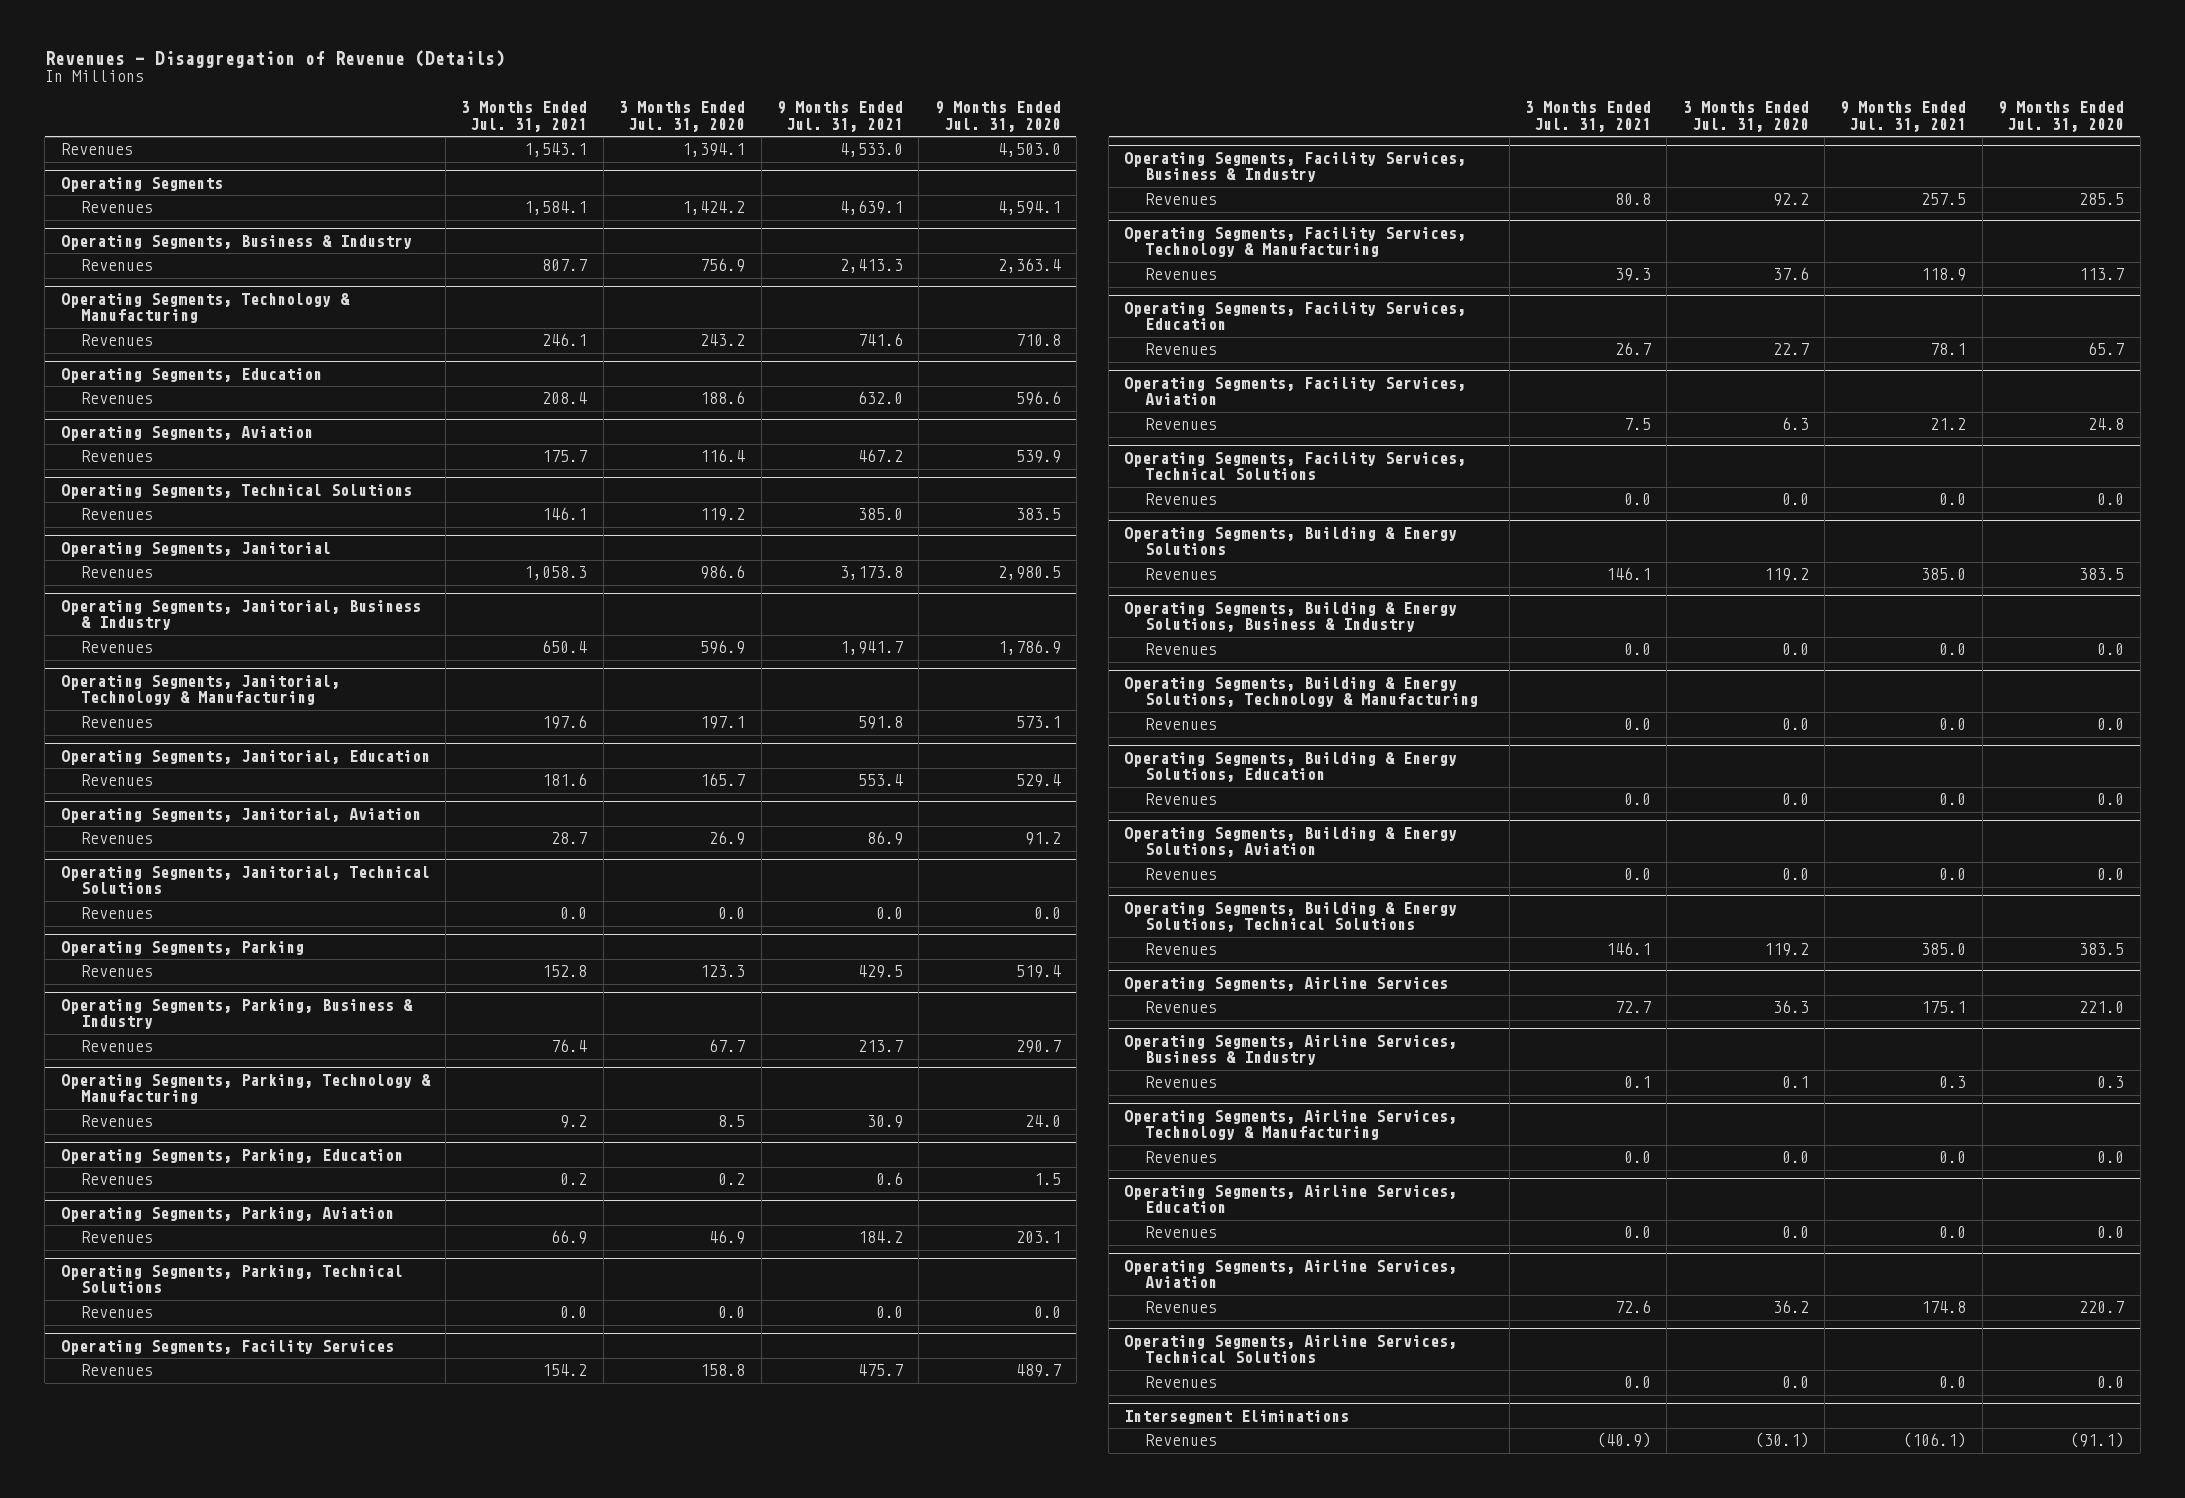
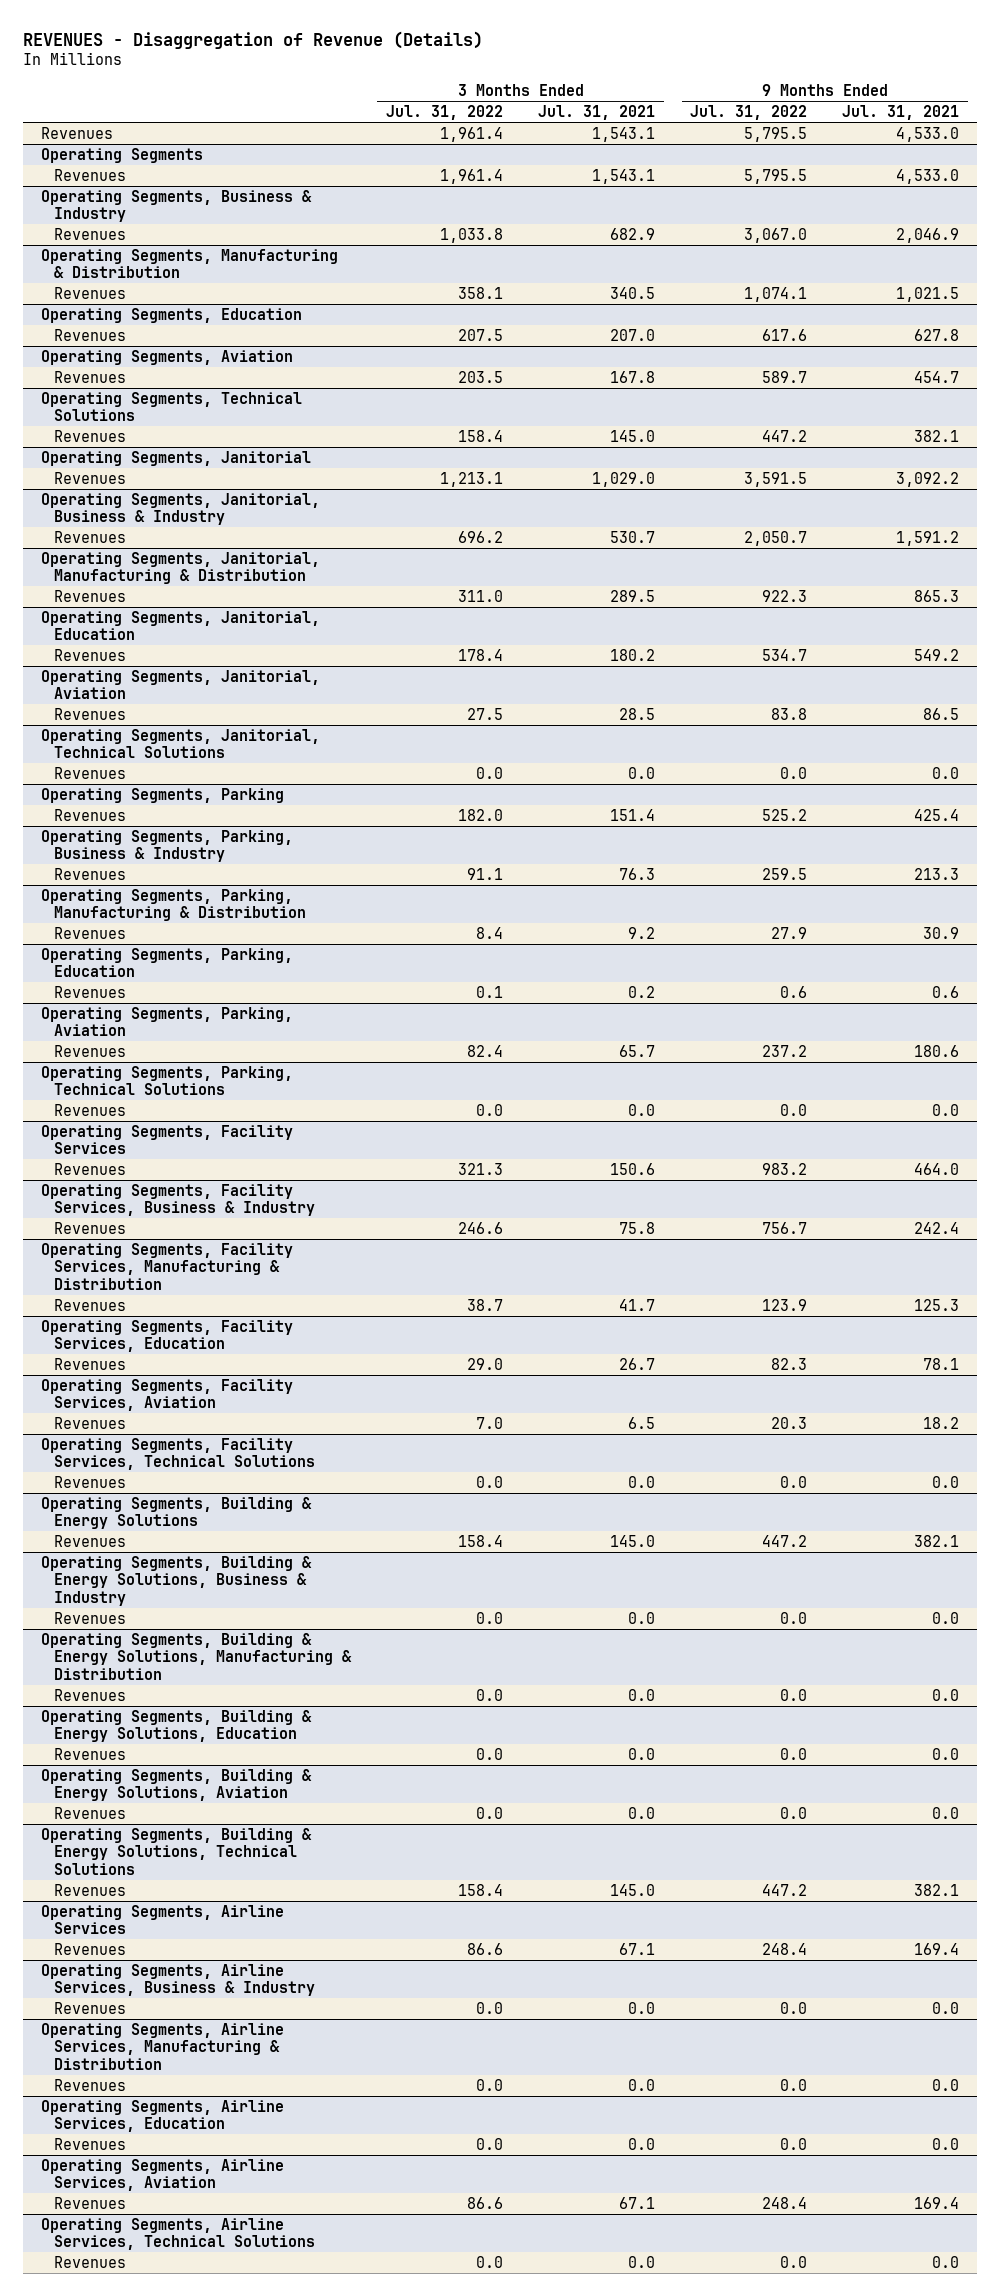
- Revenues - Disaggregation of Revenue (Details)
+ REVENUES - Disaggregation of Revenue (Details)
- | 3 Months Ended Jul. 31, 2021 | 3 Months Ended Jul. 31, 2020 | 9 Months Ended Jul. 31, 2021 | 9 Months Ended Jul. 31, 2020
+ | 3 Months Ended Jul. 31, 2022 | 3 Months Ended Jul. 31, 2021 | 9 Months Ended Jul. 31, 2022 | 9 Months Ended Jul. 31, 2021
@ Operating Segments
- Revenues | 1,584.1 | 1,424.2 | 4,639.1 | 4,594.1
+ Revenues | 1,961.4 | 1,543.1 | 5,795.5 | 4,533.0
@ Operating Segments, Business & Industry
- Revenues | 807.7 | 756.9 | 2,413.3 | 2,363.4
- Operating Segments, Technology & Manufacturing
- Revenues | 246.1 | 243.2 | 741.6 | 710.8
@ Operating Segments, Business & Industry
+ Revenues | 1,033.8 | 682.9 | 3,067.0 | 2,046.9
+ Operating Segments, Manufacturing & Distribution
+ Revenues | 358.1 | 340.5 | 1,074.1 | 1,021.5
@ Operating Segments, Education
- Revenues | 208.4 | 188.6 | 632.0 | 596.6
+ Revenues | 207.5 | 207.0 | 617.6 | 627.8
@ Operating Segments, Aviation
- Revenues | 175.7 | 116.4 | 467.2 | 539.9
+ Revenues | 203.5 | 167.8 | 589.7 | 454.7
@ Operating Segments, Technical Solutions
- Revenues | 146.1 | 119.2 | 385.0 | 383.5
+ Revenues | 158.4 | 145.0 | 447.2 | 382.1
@ Operating Segments, Janitorial
- Revenues | 1,058.3 | 986.6 | 3,173.8 | 2,980.5
+ Revenues | 1,213.1 | 1,029.0 | 3,591.5 | 3,092.2
@ Operating Segments, Janitorial, Business & Industry
- Revenues | 650.4 | 596.9 | 1,941.7 | 1,786.9
- Operating Segments, Janitorial, Technology & Manufacturing
- Revenues | 197.6 | 197.1 | 591.8 | 573.1
@ Operating Segments, Janitorial, Business & Industry
+ Revenues | 696.2 | 530.7 | 2,050.7 | 1,591.2
+ Operating Segments, Janitorial, Manufacturing & Distribution
+ Revenues | 311.0 | 289.5 | 922.3 | 865.3
@ Operating Segments, Janitorial, Education
- Revenues | 181.6 | 165.7 | 553.4 | 529.4
+ Revenues | 178.4 | 180.2 | 534.7 | 549.2
@ Operating Segments, Janitorial, Aviation
- Revenues | 28.7 | 26.9 | 86.9 | 91.2
+ Revenues | 27.5 | 28.5 | 83.8 | 86.5
@ Operating Segments, Parking
- Revenues | 152.8 | 123.3 | 429.5 | 519.4
+ Revenues | 182.0 | 151.4 | 525.2 | 425.4
@ Operating Segments, Parking, Business & Industry
- Revenues | 76.4 | 67.7 | 213.7 | 290.7
- Operating Segments, Parking, Technology & Manufacturing
@ Operating Segments, Parking, Business & Industry
+ Revenues | 91.1 | 76.3 | 259.5 | 213.3
+ Operating Segments, Parking, Manufacturing & Distribution
@ Operating Segments, Parking, Aviation
- Revenues | 66.9 | 46.9 | 184.2 | 203.1
+ Revenues | 82.4 | 65.7 | 237.2 | 180.6
@ Operating Segments, Facility Services
- Revenues | 154.2 | 158.8 | 475.7 | 489.7
+ Revenues | 321.3 | 150.6 | 983.2 | 464.0
@ Operating Segments, Facility Services, Business & Industry
- Revenues | 80.8 | 92.2 | 257.5 | 285.5
- Operating Segments, Facility Services, Technology & Manufacturing
- Revenues | 39.3 | 37.6 | 118.9 | 113.7
@ Operating Segments, Facility Services, Business & Industry
+ Revenues | 246.6 | 75.8 | 756.7 | 242.4
+ Operating Segments, Facility Services, Manufacturing & Distribution
+ Revenues | 38.7 | 41.7 | 123.9 | 125.3
@ Operating Segments, Facility Services, Aviation
- Revenues | 7.5 | 6.3 | 21.2 | 24.8
+ Revenues | 7.0 | 6.5 | 20.3 | 18.2
@ Operating Segments, Building & Energy Solutions
- Revenues | 146.1 | 119.2 | 385.0 | 383.5
+ Revenues | 158.4 | 145.0 | 447.2 | 382.1
- Operating Segments, Building & Energy Solutions, Technology & Manufacturing
+ Operating Segments, Building & Energy Solutions, Manufacturing & Distribution
@ Operating Segments, Building & Energy Solutions, Technical Solutions
- Revenues | 146.1 | 119.2 | 385.0 | 383.5
+ Revenues | 158.4 | 145.0 | 447.2 | 382.1
@ Operating Segments, Airline Services
- Revenues | 72.7 | 36.3 | 175.1 | 221.0
+ Revenues | 86.6 | 67.1 | 248.4 | 169.4
@ Operating Segments, Airline Services, Business & Industry
- Revenues | 0.1 | 0.1 | 0.3 | 0.3
- Operating Segments, Airline Services, Technology & Manufacturing
+ Operating Segments, Airline Services, Manufacturing & Distribution
+ Revenues | 0.0 | 0.0 | 0.0 | 0.0
@ Operating Segments, Airline Services, Aviation
- Revenues | 72.6 | 36.2 | 174.8 | 220.7
+ Revenues | 86.6 | 67.1 | 248.4 | 169.4
- Intersegment Eliminations
- Revenues | (40.9) | (30.1) | (106.1) | (91.1)

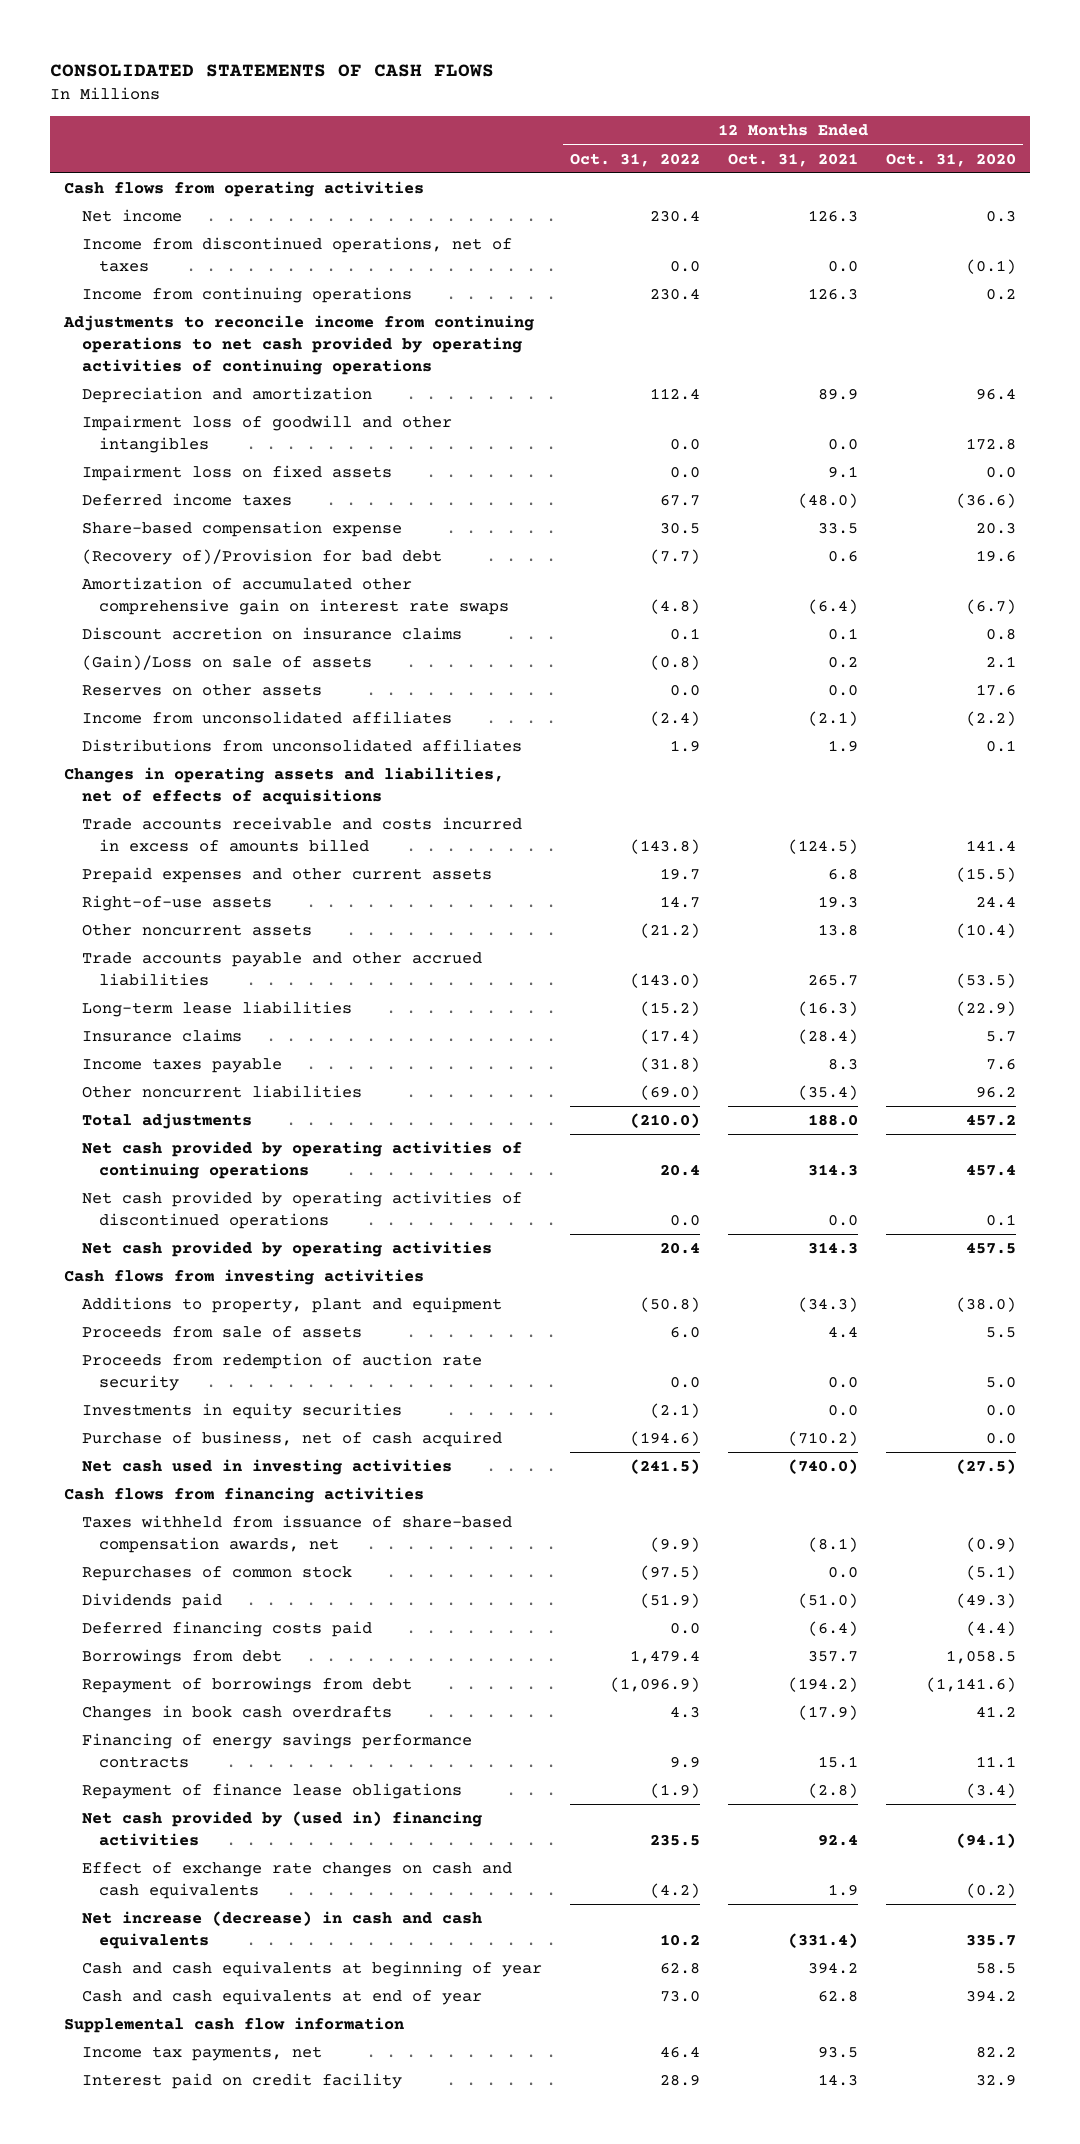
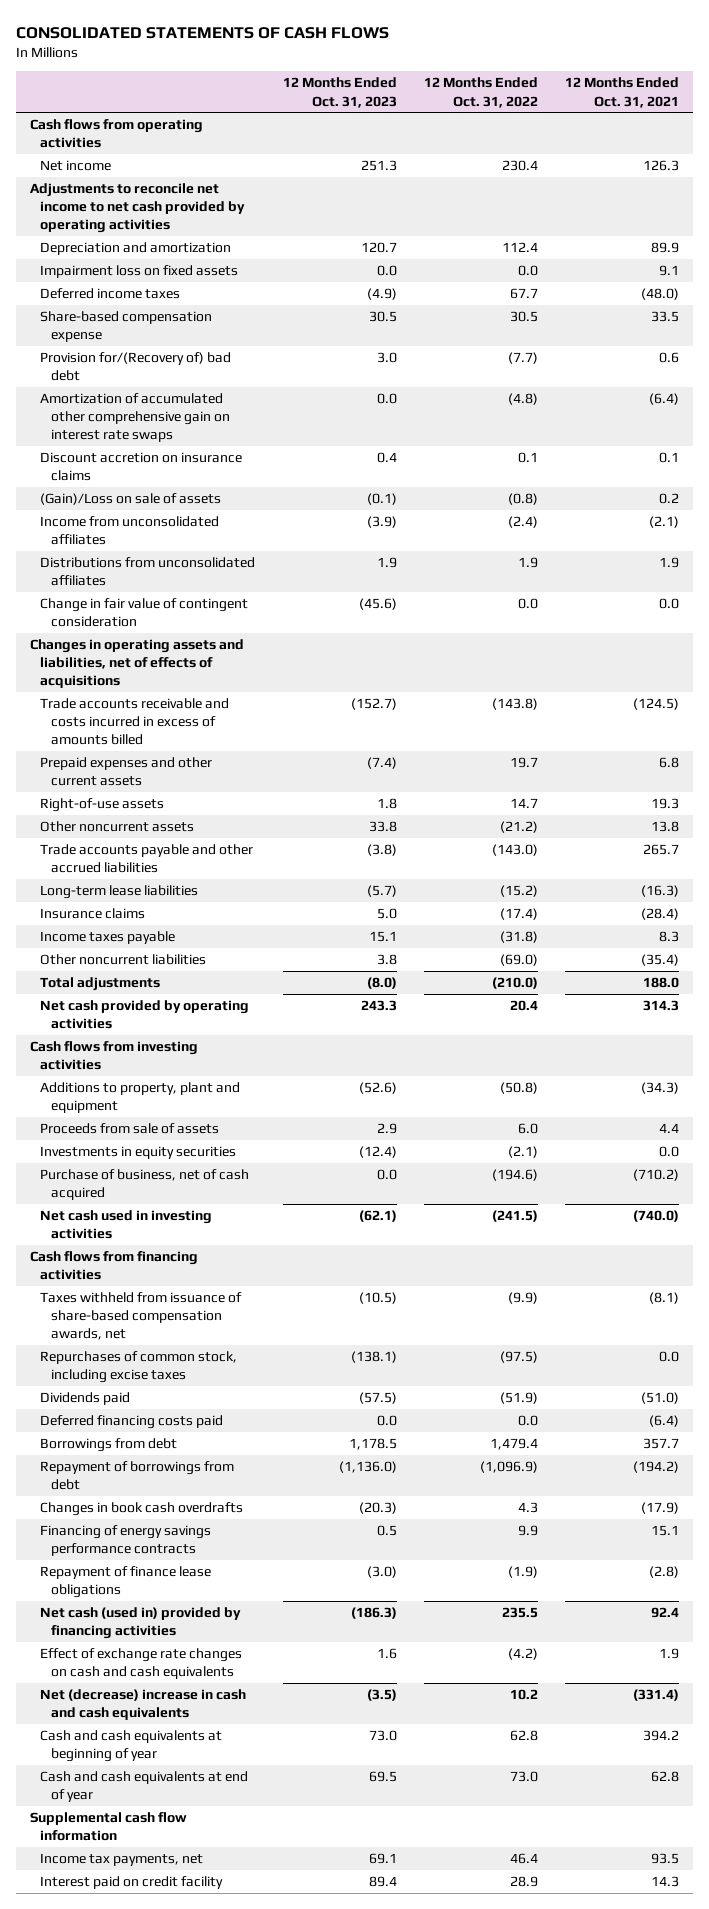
- | 12 Months Ended Oct. 31, 2022 | 12 Months Ended Oct. 31, 2021 | 12 Months Ended Oct. 31, 2020
+ | 12 Months Ended Oct. 31, 2023 | 12 Months Ended Oct. 31, 2022 | 12 Months Ended Oct. 31, 2021
- Income from discontinued operations, net of taxes | 0.0 | 0.0 | (0.1)
- Income from continuing operations | 230.4 | 126.3 | 0.2
- Adjustments to reconcile income from continuing operations to net cash provided by operating activities of continuing operations
+ Adjustments to reconcile net income to net cash provided by operating activities
- Impairment loss of goodwill and other intangibles | 0.0 | 0.0 | 172.8
- (Recovery of)/Provision for bad debt | (7.7) | 0.6 | 19.6
+ Provision for/(Recovery of) bad debt | 3.0 | (7.7) | 0.6
- Reserves on other assets | 0.0 | 0.0 | 17.6
+ Change in fair value of contingent consideration | (45.6) | 0.0 | 0.0
- Net cash provided by operating activities of continuing operations | 20.4 | 314.3 | 457.4
- Net cash provided by operating activities of discontinued operations | 0.0 | 0.0 | 0.1
- Proceeds from redemption of auction rate security | 0.0 | 0.0 | 5.0
- Repurchases of common stock | (97.5) | 0.0 | (5.1)
+ Repurchases of common stock, including excise taxes | (138.1) | (97.5) | 0.0
- Net cash provided by (used in) financing activities | 235.5 | 92.4 | (94.1)
+ Net cash (used in) provided by financing activities | (186.3) | 235.5 | 92.4
- Net increase (decrease) in cash and cash equivalents | 10.2 | (331.4) | 335.7
+ Net (decrease) increase in cash and cash equivalents | (3.5) | 10.2 | (331.4)

